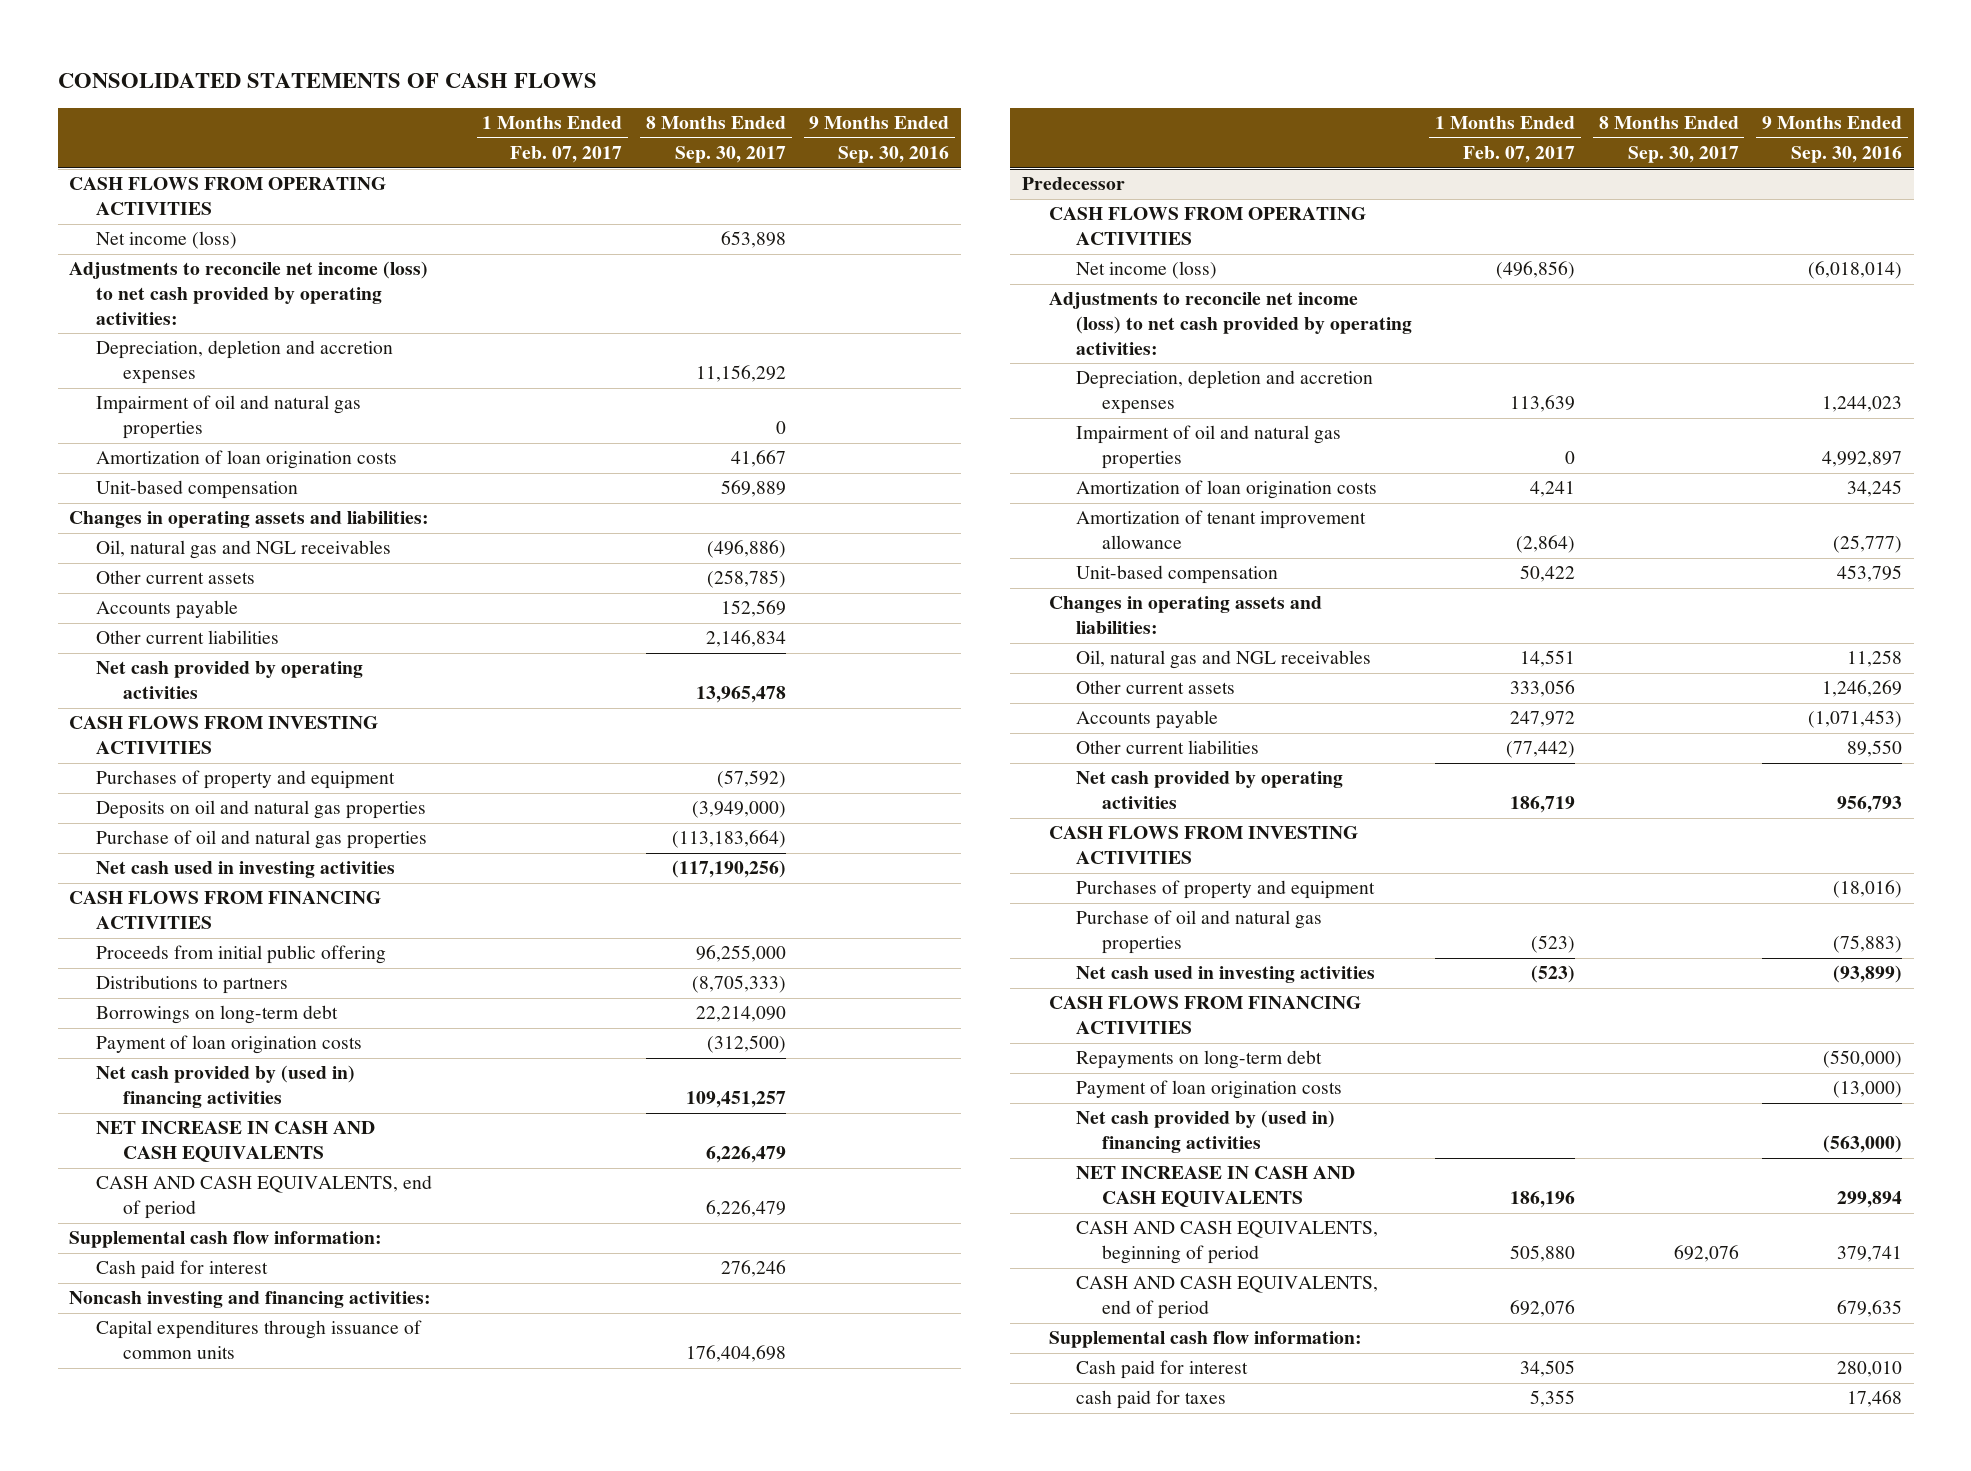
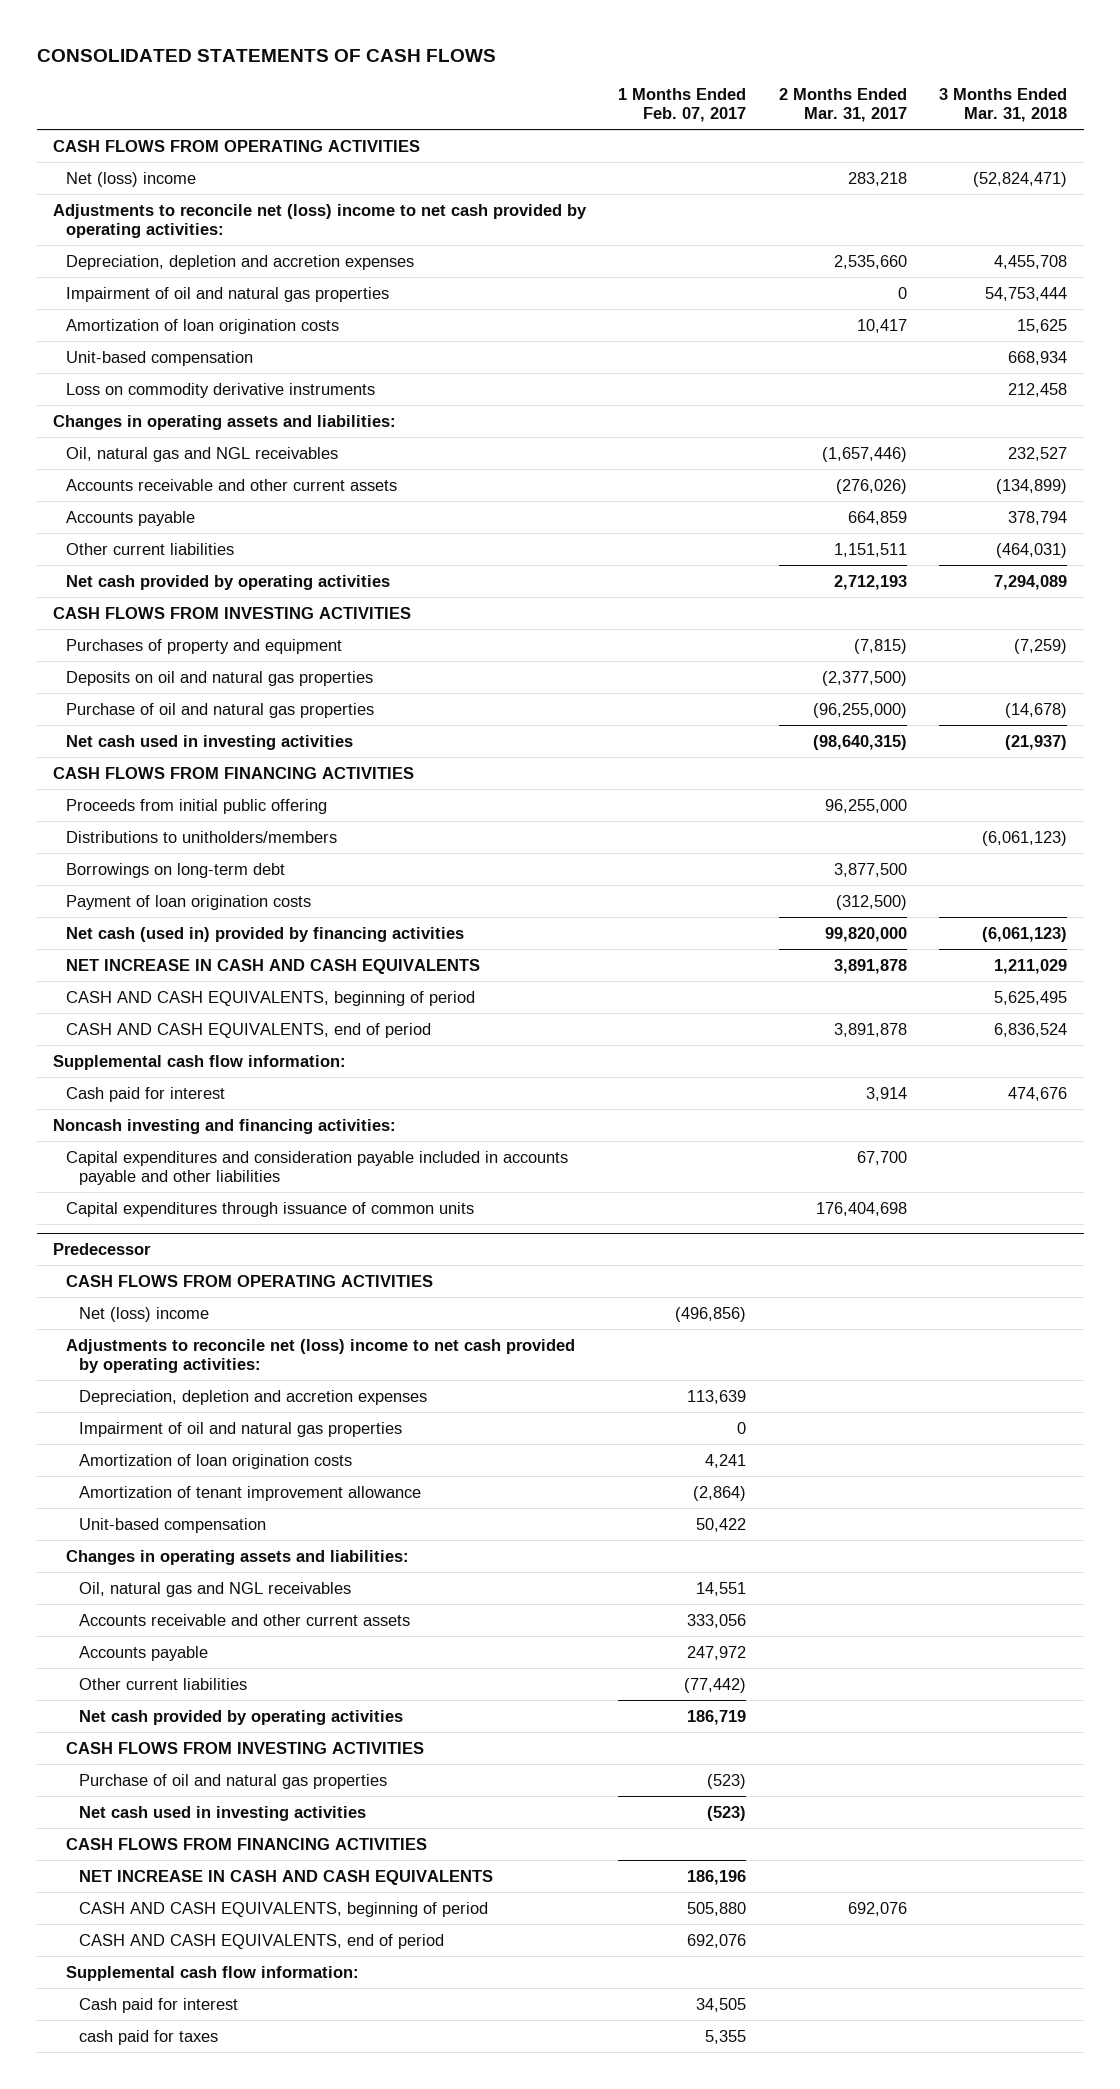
- | 1 Months Ended Feb. 07, 2017 | 8 Months Ended Sep. 30, 2017 | 9 Months Ended Sep. 30, 2016
+ | 1 Months Ended Feb. 07, 2017 | 2 Months Ended Mar. 31, 2017 | 3 Months Ended Mar. 31, 2018
- Net income (loss) | | 653,898 |
- Adjustments to reconcile net income (loss) to net cash provided by operating activities:
+ Net (loss) income | | 283,218 | (52,824,471)
+ Adjustments to reconcile net (loss) income to net cash provided by operating activities:
+ Loss on commodity derivative instruments | | | 212,458
- Other current assets | | (258,785) |
+ Accounts receivable and other current assets | | (276,026) | (134,899)
- Distributions to partners | | (8,705,333) |
+ Distributions to unitholders/members | | | (6,061,123)
- Net cash provided by (used in) financing activities | | 109,451,257 |
+ Net cash (used in) provided by financing activities | | 99,820,000 | (6,061,123)
+ CASH AND CASH EQUIVALENTS, beginning of period | | | 5,625,495
+ Capital expenditures and consideration payable included in accounts payable and other liabilities | | 67,700 |
@ Predecessor
- Net income (loss) | (496,856) | | (6,018,014)
- Adjustments to reconcile net income (loss) to net cash provided by operating activities:
+ Net (loss) income | (496,856) | |
+ Adjustments to reconcile net (loss) income to net cash provided by operating activities:
- Other current assets | 333,056 | | 1,246,269
+ Accounts receivable and other current assets | 333,056 | |
- Purchases of property and equipment | | | (18,016)
- Repayments on long-term debt | | | (550,000)
- Payment of loan origination costs | | | (13,000)
- Net cash provided by (used in) financing activities | | | (563,000)

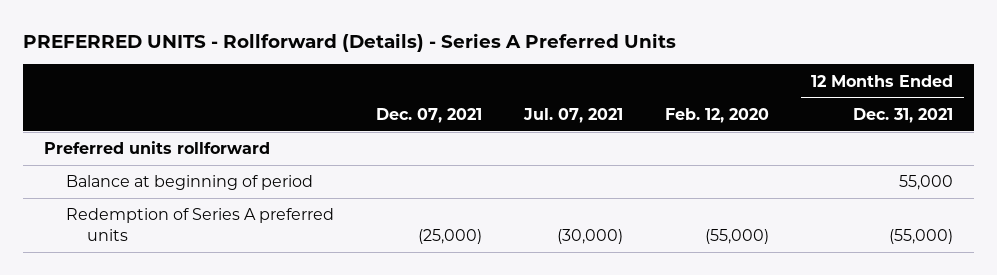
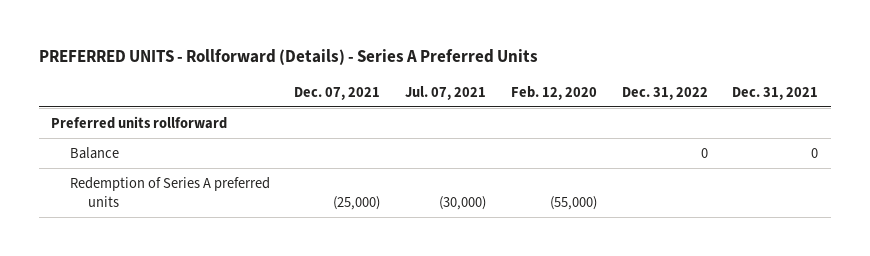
- | Dec. 07, 2021 | Jul. 07, 2021 | Feb. 12, 2020 | 12 Months Ended Dec. 31, 2021
+ | Dec. 07, 2021 | Jul. 07, 2021 | Feb. 12, 2020 | Dec. 31, 2022 | Dec. 31, 2021
- Balance at beginning of period | | | | 55,000
+ Balance | | | | 0 | 0

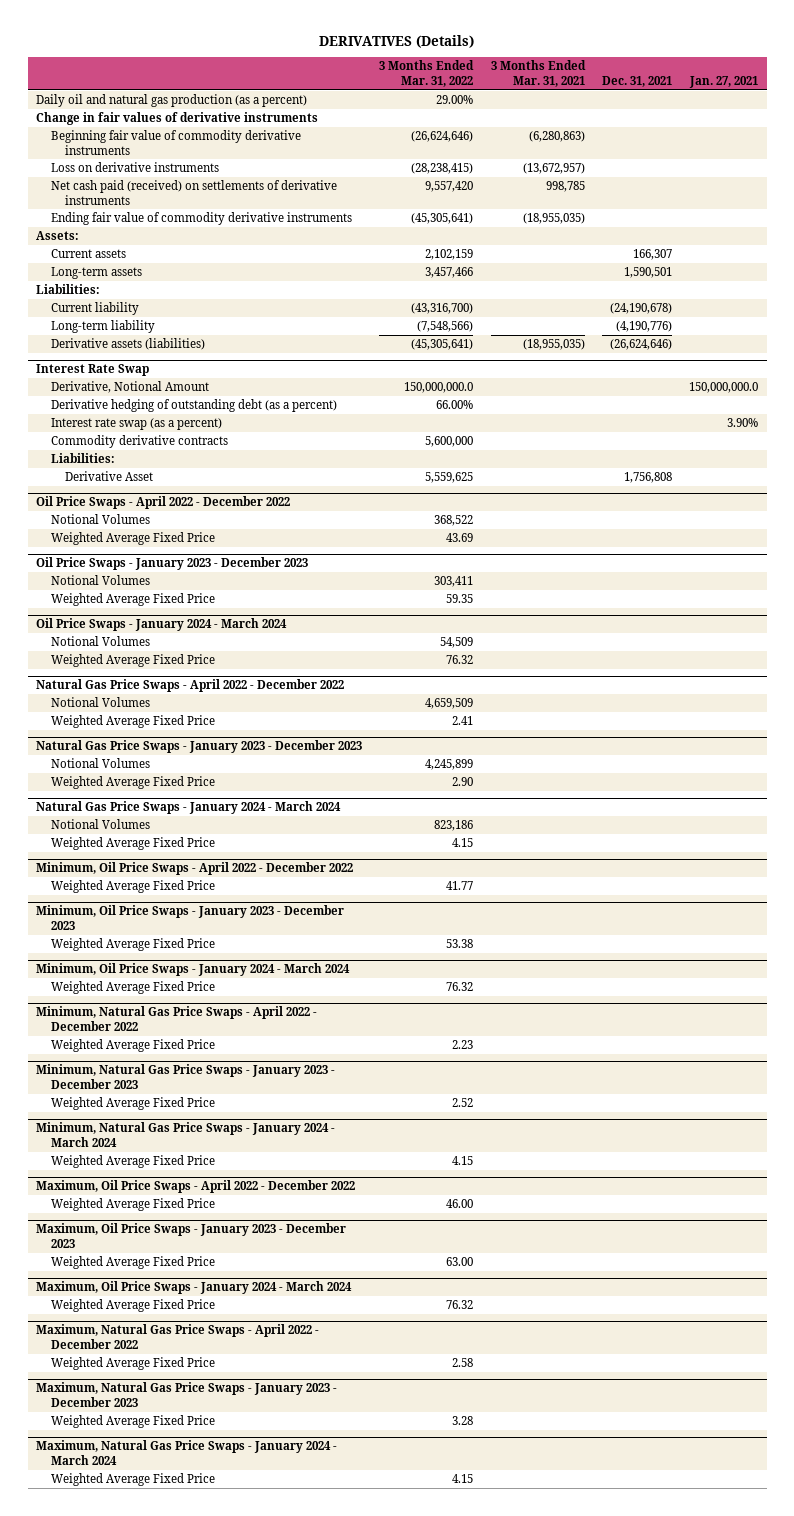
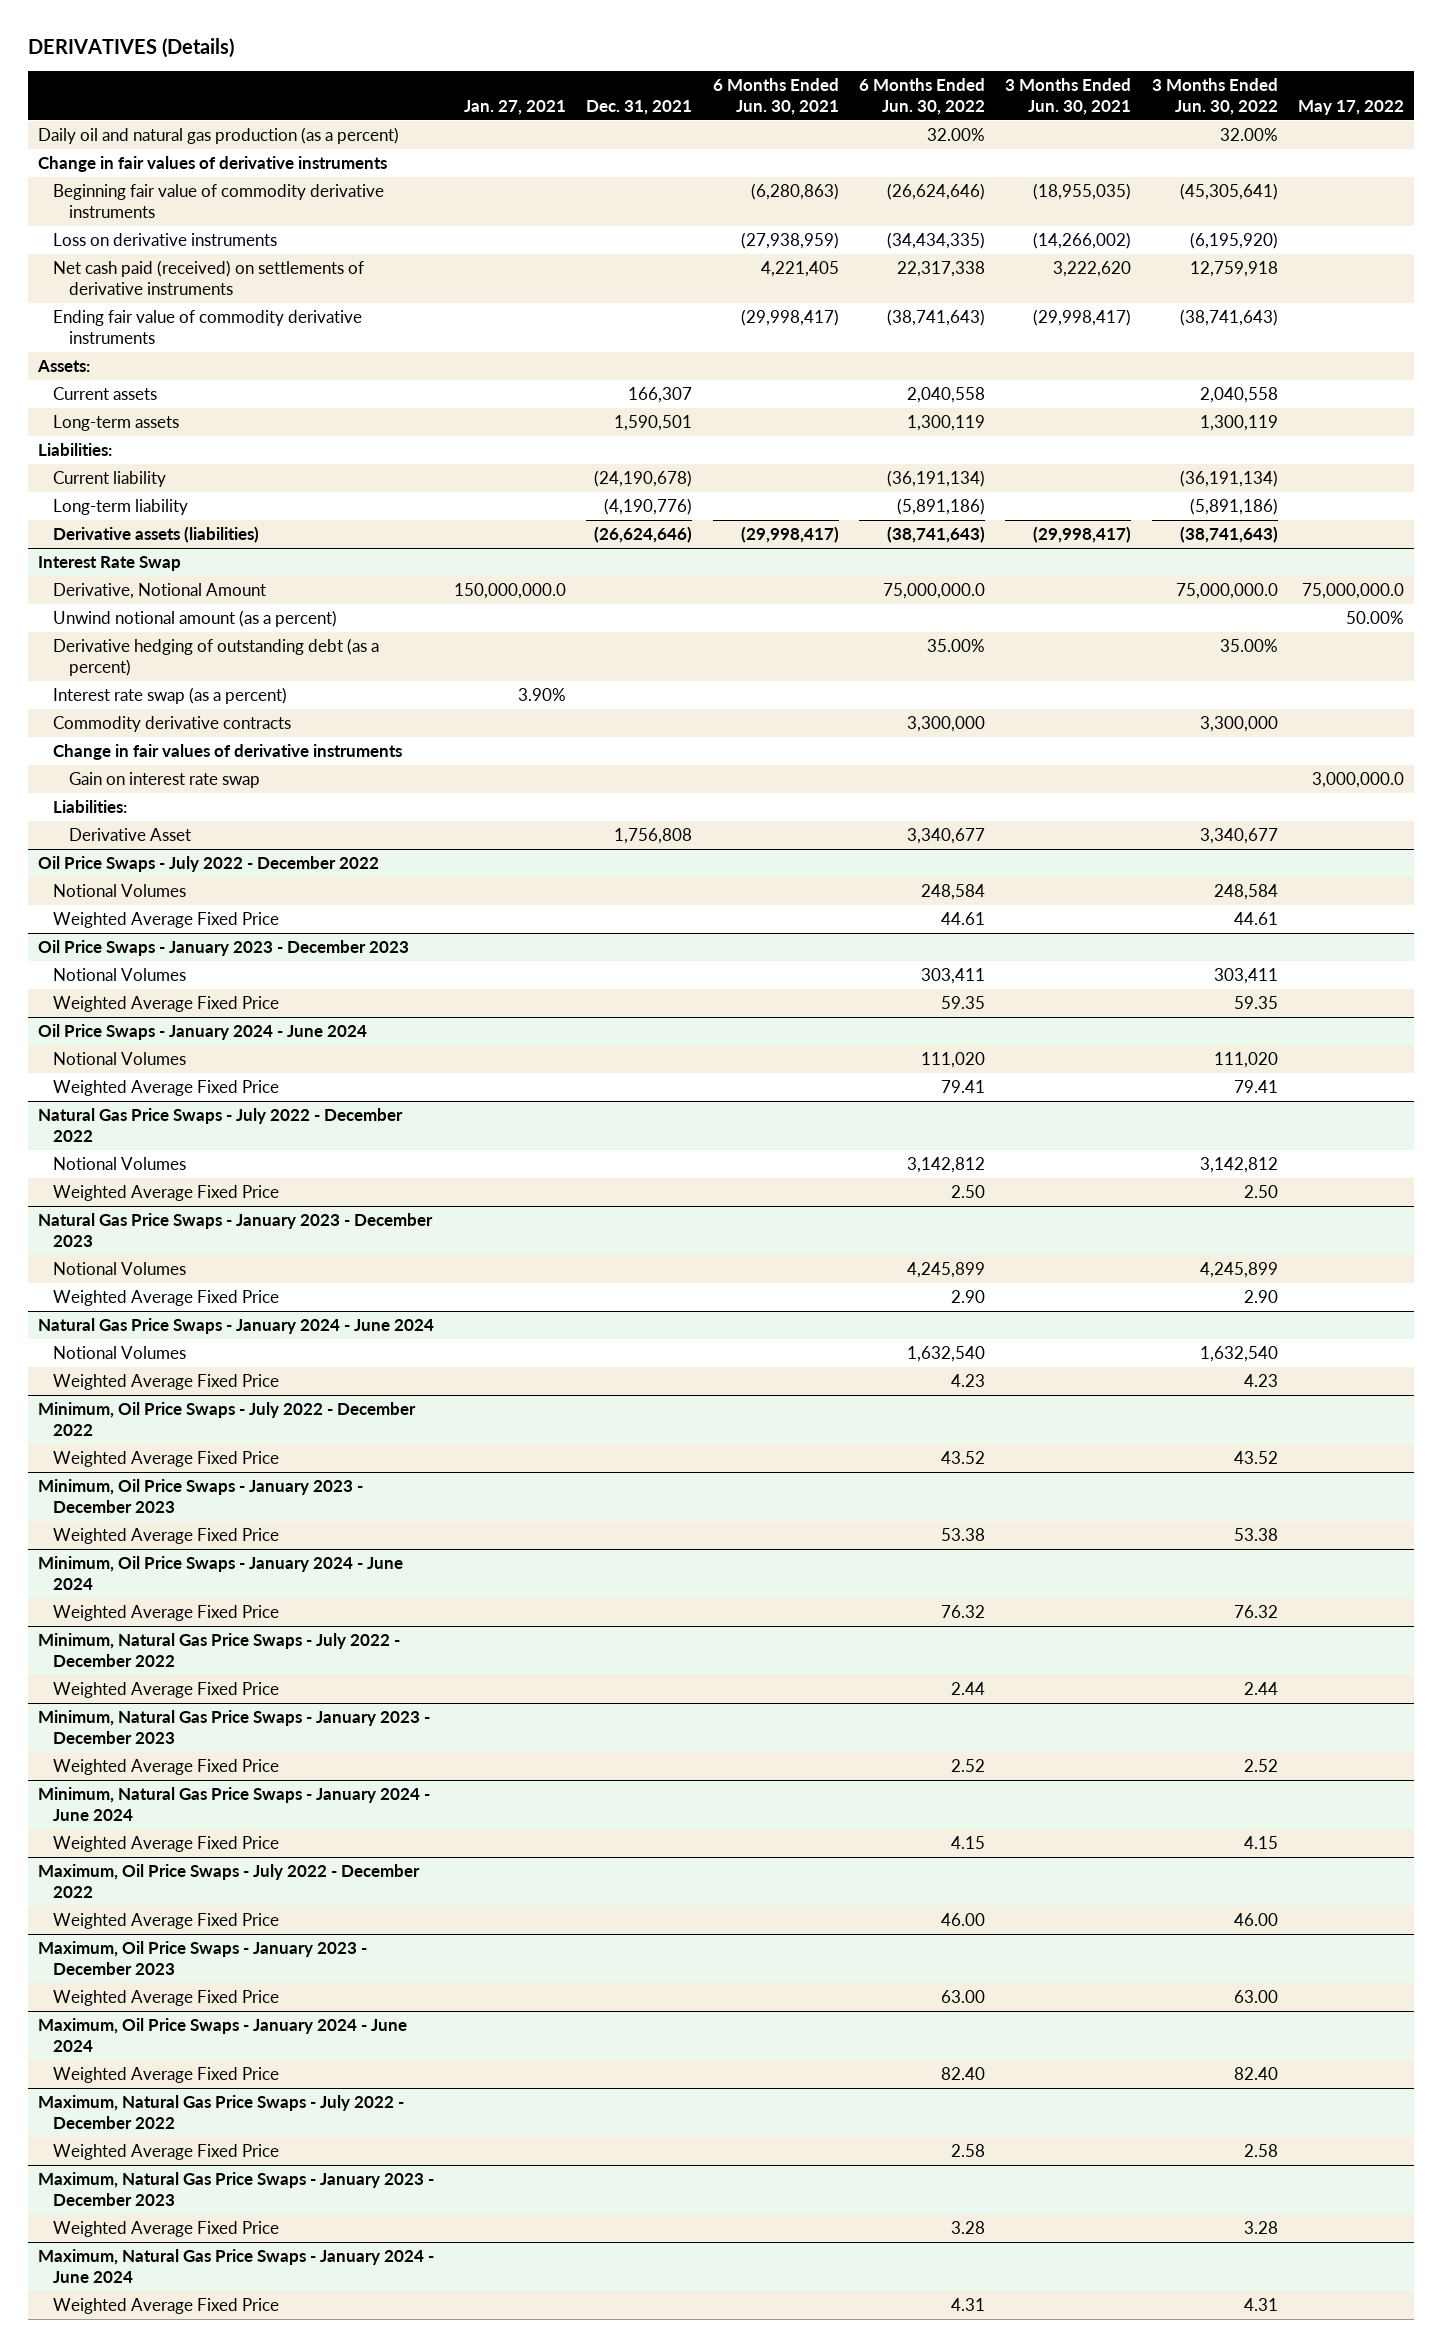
- | 3 Months Ended Mar. 31, 2022 | 3 Months Ended Mar. 31, 2021 | Dec. 31, 2021 | Jan. 27, 2021
+ | Jan. 27, 2021 | Dec. 31, 2021 | 6 Months Ended Jun. 30, 2021 | 6 Months Ended Jun. 30, 2022 | 3 Months Ended Jun. 30, 2021 | 3 Months Ended Jun. 30, 2022 | May 17, 2022
@ Interest Rate Swap
+ Unwind notional amount (as a percent) | | | | | | | 50.00%
+ Change in fair values of derivative instruments
+ Gain on interest rate swap | | | | | | | 3,000,000.0
- Oil Price Swaps - April 2022 - December 2022
+ Oil Price Swaps - July 2022 - December 2022
- Oil Price Swaps - January 2024 - March 2024
+ Oil Price Swaps - January 2024 - June 2024
- Natural Gas Price Swaps - April 2022 - December 2022
+ Natural Gas Price Swaps - July 2022 - December 2022
- Natural Gas Price Swaps - January 2024 - March 2024
+ Natural Gas Price Swaps - January 2024 - June 2024
- Minimum, Oil Price Swaps - April 2022 - December 2022
+ Minimum, Oil Price Swaps - July 2022 - December 2022
- Minimum, Oil Price Swaps - January 2024 - March 2024
+ Minimum, Oil Price Swaps - January 2024 - June 2024
- Minimum, Natural Gas Price Swaps - April 2022 - December 2022
+ Minimum, Natural Gas Price Swaps - July 2022 - December 2022
- Minimum, Natural Gas Price Swaps - January 2024 - March 2024
+ Minimum, Natural Gas Price Swaps - January 2024 - June 2024
- Maximum, Oil Price Swaps - April 2022 - December 2022
+ Maximum, Oil Price Swaps - July 2022 - December 2022
- Maximum, Oil Price Swaps - January 2024 - March 2024
+ Maximum, Oil Price Swaps - January 2024 - June 2024
- Maximum, Natural Gas Price Swaps - April 2022 - December 2022
+ Maximum, Natural Gas Price Swaps - July 2022 - December 2022
- Maximum, Natural Gas Price Swaps - January 2024 - March 2024
+ Maximum, Natural Gas Price Swaps - January 2024 - June 2024

